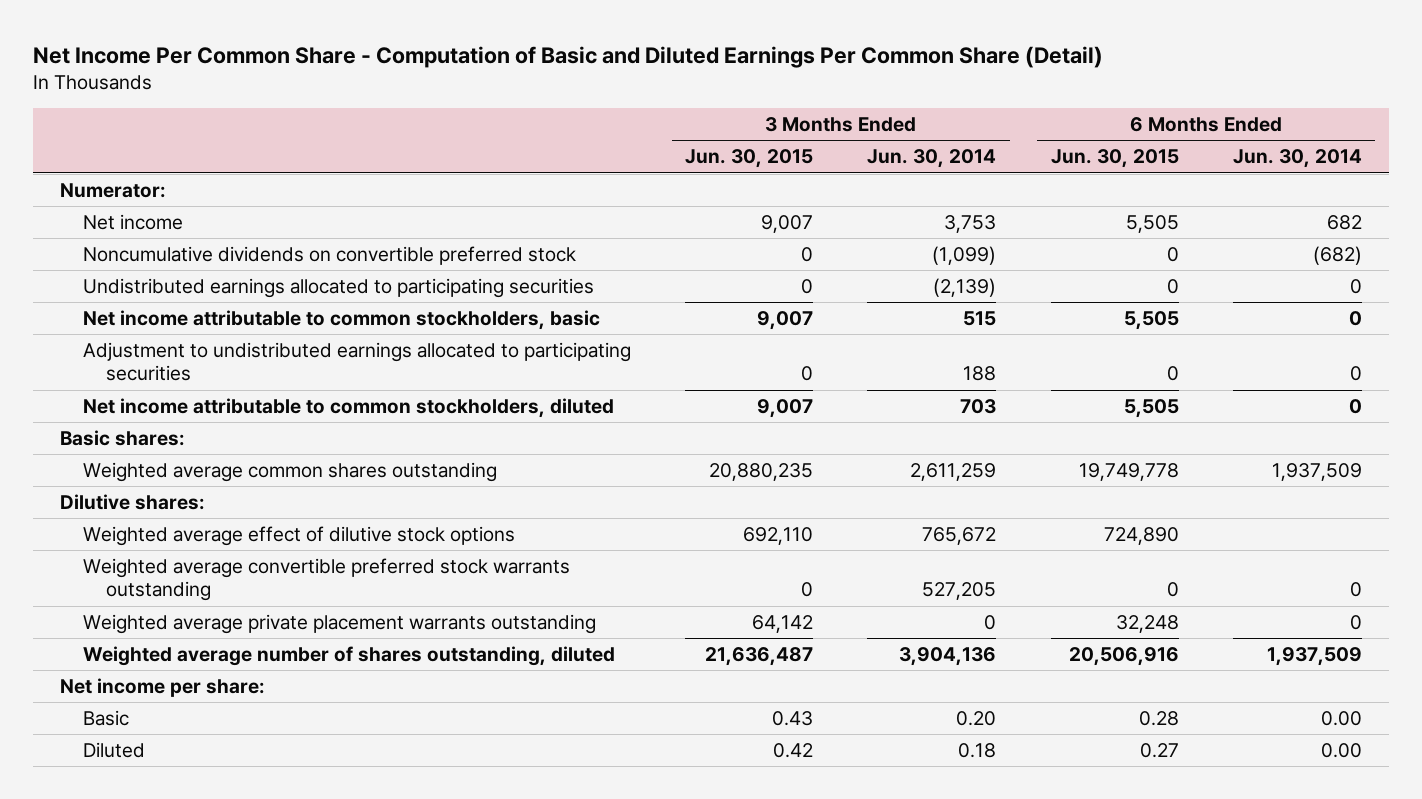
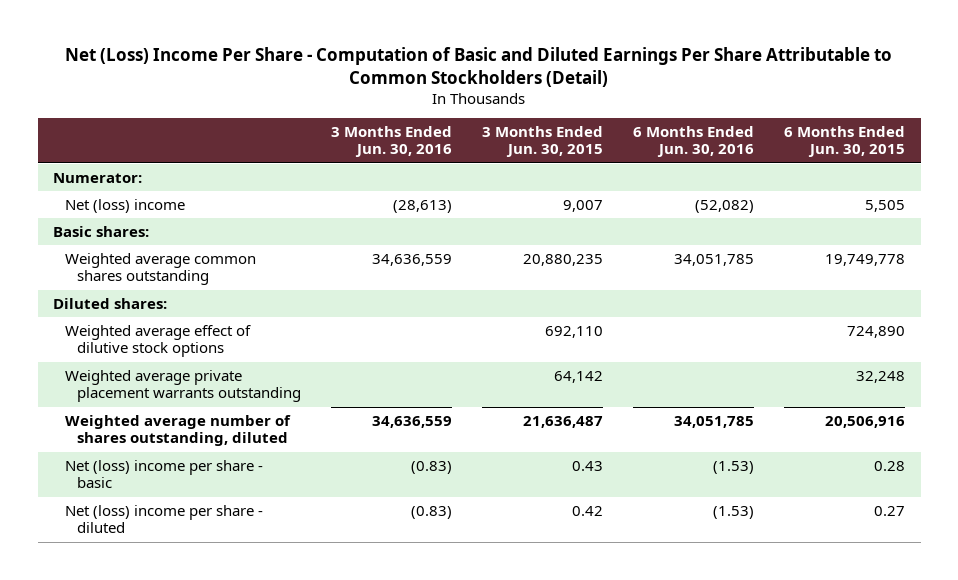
- Net Income Per Common Share - Computation of Basic and Diluted Earnings Per Common Share (Detail)
+ Net (Loss) Income Per Share - Computation of Basic and Diluted Earnings Per Share Attributable to Common Stockholders (Detail)
- | 3 Months Ended Jun. 30, 2015 | 3 Months Ended Jun. 30, 2014 | 6 Months Ended Jun. 30, 2015 | 6 Months Ended Jun. 30, 2014
+ | 3 Months Ended Jun. 30, 2016 | 3 Months Ended Jun. 30, 2015 | 6 Months Ended Jun. 30, 2016 | 6 Months Ended Jun. 30, 2015
- Net income | 9,007 | 3,753 | 5,505 | 682
- Noncumulative dividends on convertible preferred stock | 0 | (1,099) | 0 | (682)
- Undistributed earnings allocated to participating securities | 0 | (2,139) | 0 | 0
- Net income attributable to common stockholders, basic | 9,007 | 515 | 5,505 | 0
- Adjustment to undistributed earnings allocated to participating securities | 0 | 188 | 0 | 0
- Net income attributable to common stockholders, diluted | 9,007 | 703 | 5,505 | 0
+ Net (loss) income | (28,613) | 9,007 | (52,082) | 5,505
- Dilutive shares:
+ Diluted shares:
- Weighted average convertible preferred stock warrants outstanding | 0 | 527,205 | 0 | 0
- Net income per share:
- Basic | 0.43 | 0.20 | 0.28 | 0.00
- Diluted | 0.42 | 0.18 | 0.27 | 0.00
+ Net (loss) income per share - basic | (0.83) | 0.43 | (1.53) | 0.28
+ Net (loss) income per share - diluted | (0.83) | 0.42 | (1.53) | 0.27

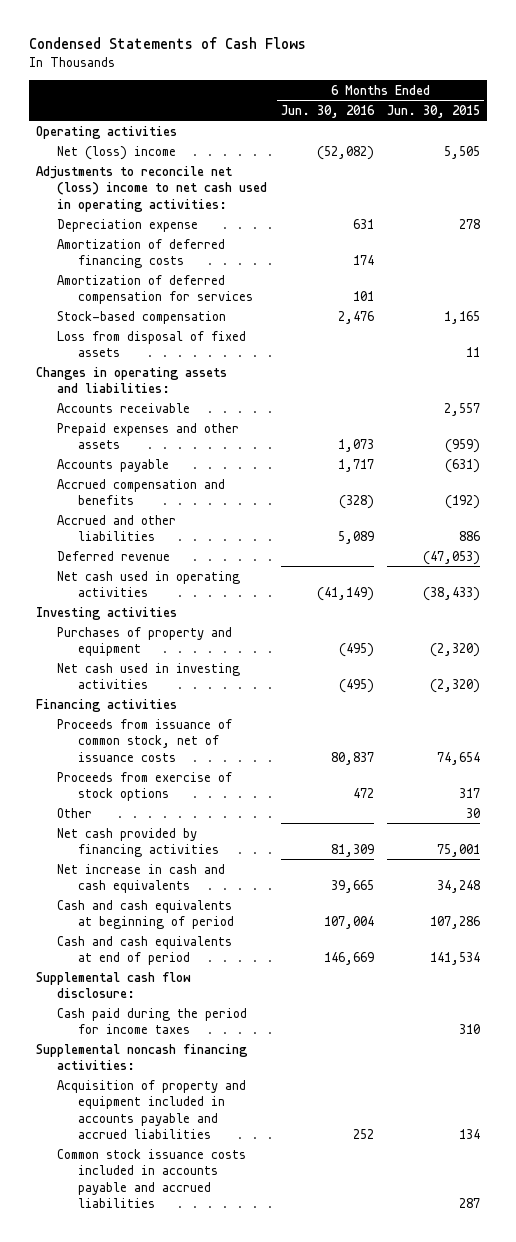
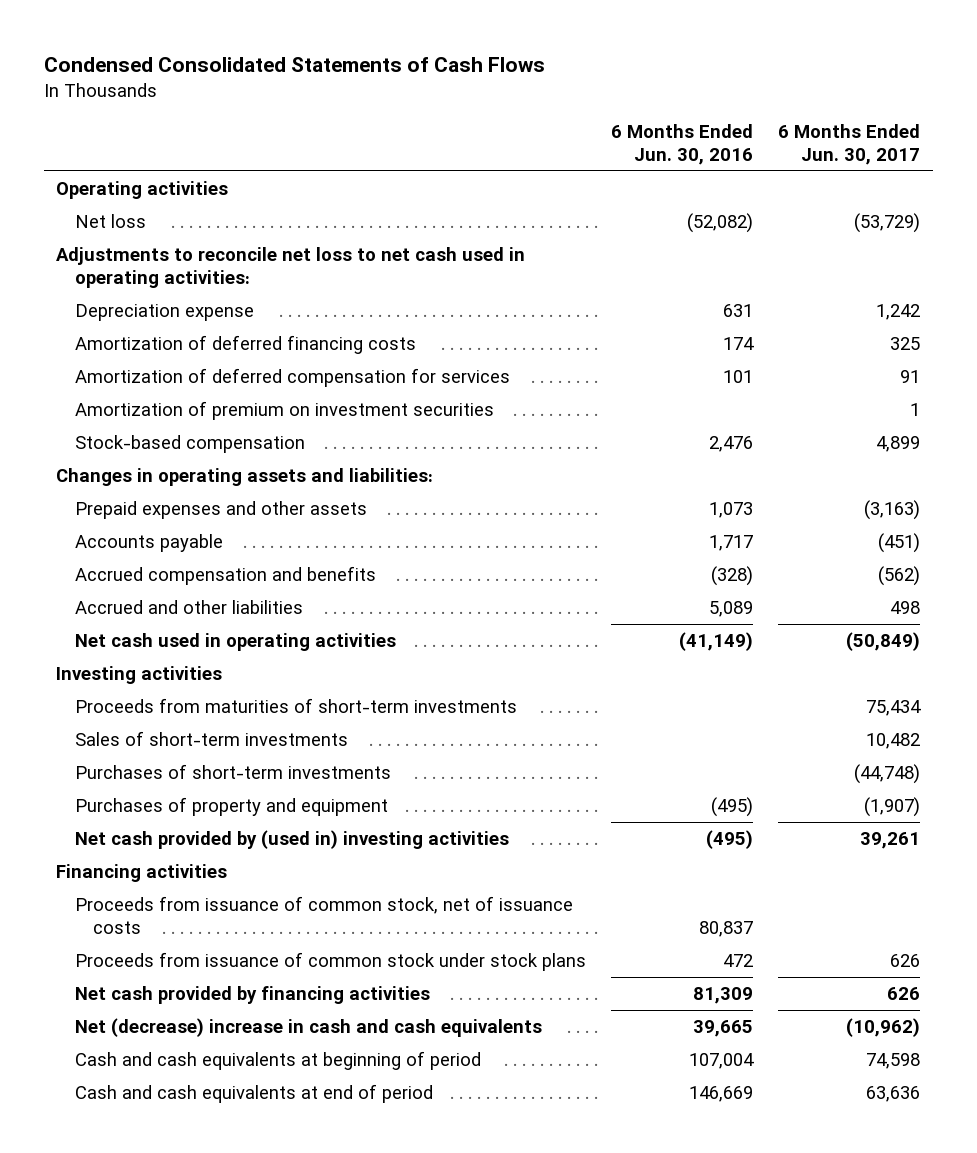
- Condensed Statements of Cash Flows
+ Condensed Consolidated Statements of Cash Flows
- | 6 Months Ended Jun. 30, 2016 | 6 Months Ended Jun. 30, 2015
+ | 6 Months Ended Jun. 30, 2016 | 6 Months Ended Jun. 30, 2017
- Net (loss) income | (52,082) | 5,505
- Adjustments to reconcile net (loss) income to net cash used in operating activities:
+ Net loss | (52,082) | (53,729)
+ Adjustments to reconcile net loss to net cash used in operating activities:
+ Amortization of premium on investment securities | | 1
- Loss from disposal of fixed assets | | 11
- Accounts receivable | | 2,557
- Deferred revenue | | (47,053)
+ Proceeds from maturities of short-term investments | | 75,434
+ Sales of short-term investments | | 10,482
+ Purchases of short-term investments | | (44,748)
- Net cash used in investing activities | (495) | (2,320)
+ Net cash provided by (used in) investing activities | (495) | 39,261
- Proceeds from exercise of stock options | 472 | 317
- Other | | 30
+ Proceeds from issuance of common stock under stock plans | 472 | 626
- Net increase in cash and cash equivalents | 39,665 | 34,248
+ Net (decrease) increase in cash and cash equivalents | 39,665 | (10,962)
- Supplemental cash flow disclosure:
- Cash paid during the period for income taxes | | 310
- Supplemental noncash financing activities:
- Acquisition of property and equipment included in accounts payable and accrued liabilities | 252 | 134
- Common stock issuance costs included in accounts payable and accrued liabilities | | 287

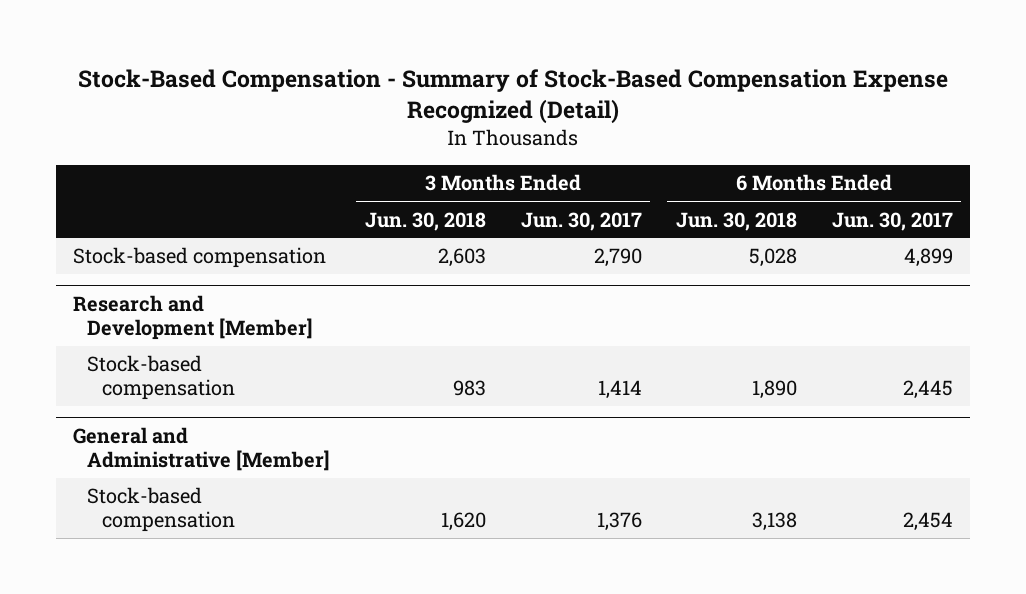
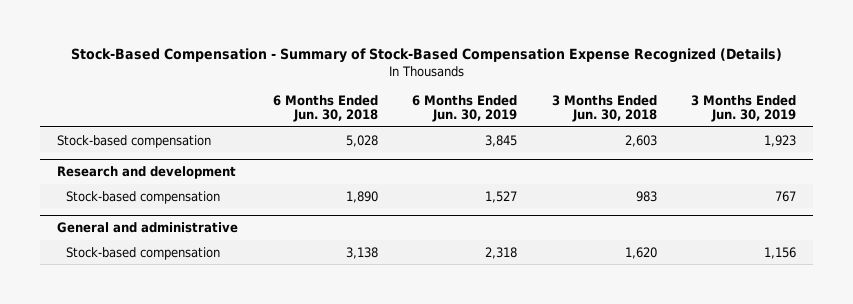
- Stock-Based Compensation - Summary of Stock-Based Compensation Expense Recognized (Detail)
+ Stock-Based Compensation - Summary of Stock-Based Compensation Expense Recognized (Details)
- | 3 Months Ended Jun. 30, 2018 | 3 Months Ended Jun. 30, 2017 | 6 Months Ended Jun. 30, 2018 | 6 Months Ended Jun. 30, 2017
+ | 6 Months Ended Jun. 30, 2018 | 6 Months Ended Jun. 30, 2019 | 3 Months Ended Jun. 30, 2018 | 3 Months Ended Jun. 30, 2019
- Research and Development [Member]
+ Research and development
- General and Administrative [Member]
+ General and administrative

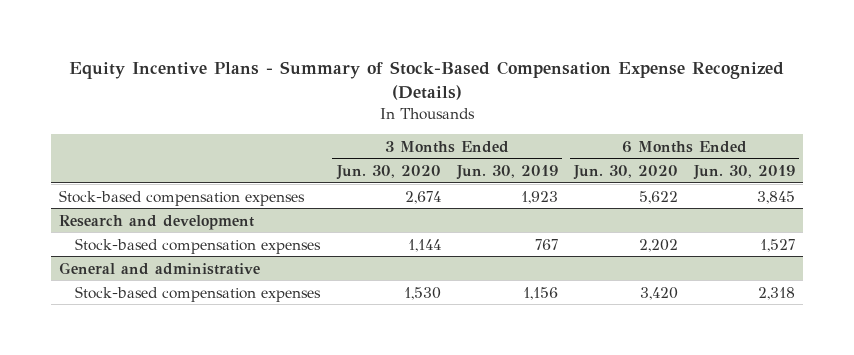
- Stock-Based Compensation - Summary of Stock-Based Compensation Expense Recognized (Details)
+ Equity Incentive Plans - Summary of Stock-Based Compensation Expense Recognized (Details)
- | 6 Months Ended Jun. 30, 2018 | 6 Months Ended Jun. 30, 2019 | 3 Months Ended Jun. 30, 2018 | 3 Months Ended Jun. 30, 2019
+ | 3 Months Ended Jun. 30, 2020 | 3 Months Ended Jun. 30, 2019 | 6 Months Ended Jun. 30, 2020 | 6 Months Ended Jun. 30, 2019
- Stock-based compensation | 5,028 | 3,845 | 2,603 | 1,923
+ Stock-based compensation expenses | 2,674 | 1,923 | 5,622 | 3,845
@ Research and development
- Stock-based compensation | 1,890 | 1,527 | 983 | 767
+ Stock-based compensation expenses | 1,144 | 767 | 2,202 | 1,527
@ General and administrative
- Stock-based compensation | 3,138 | 2,318 | 1,620 | 1,156
+ Stock-based compensation expenses | 1,530 | 1,156 | 3,420 | 2,318

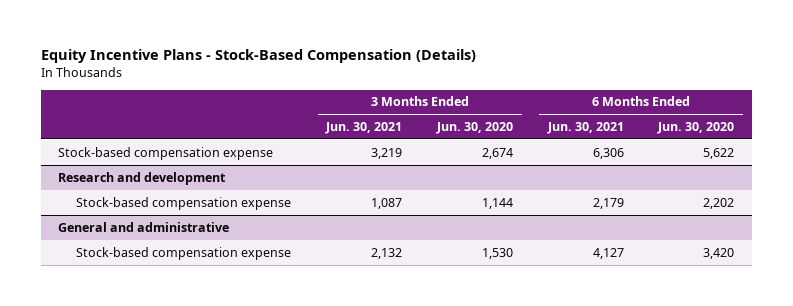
- Equity Incentive Plans - Summary of Stock-Based Compensation Expense Recognized (Details)
+ Equity Incentive Plans - Stock-Based Compensation (Details)
- | 3 Months Ended Jun. 30, 2020 | 3 Months Ended Jun. 30, 2019 | 6 Months Ended Jun. 30, 2020 | 6 Months Ended Jun. 30, 2019
+ | 3 Months Ended Jun. 30, 2021 | 3 Months Ended Jun. 30, 2020 | 6 Months Ended Jun. 30, 2021 | 6 Months Ended Jun. 30, 2020
- Stock-based compensation expenses | 2,674 | 1,923 | 5,622 | 3,845
+ Stock-based compensation expense | 3,219 | 2,674 | 6,306 | 5,622
@ Research and development
- Stock-based compensation expenses | 1,144 | 767 | 2,202 | 1,527
+ Stock-based compensation expense | 1,087 | 1,144 | 2,179 | 2,202
@ General and administrative
- Stock-based compensation expenses | 1,530 | 1,156 | 3,420 | 2,318
+ Stock-based compensation expense | 2,132 | 1,530 | 4,127 | 3,420

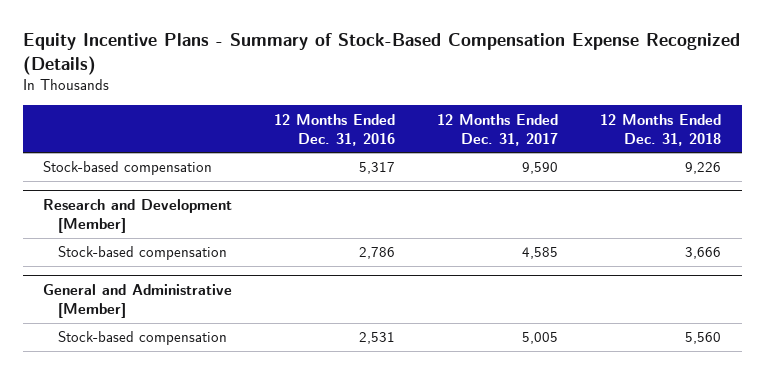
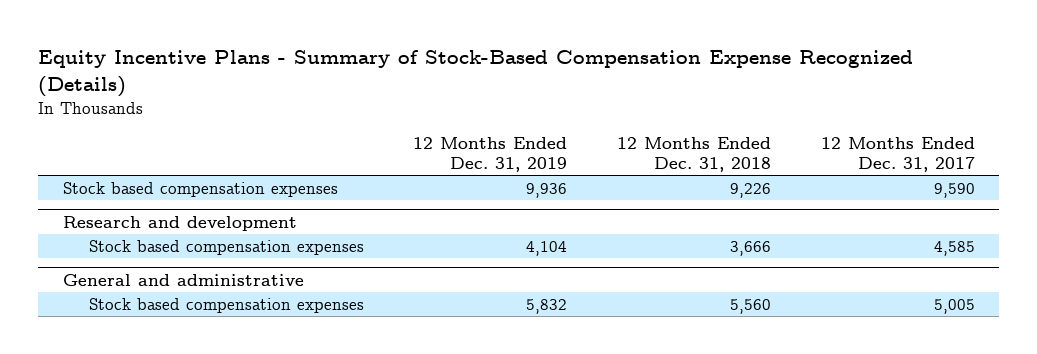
- | 12 Months Ended Dec. 31, 2016 | 12 Months Ended Dec. 31, 2017 | 12 Months Ended Dec. 31, 2018
+ | 12 Months Ended Dec. 31, 2019 | 12 Months Ended Dec. 31, 2018 | 12 Months Ended Dec. 31, 2017
- Stock-based compensation | 5,317 | 9,590 | 9,226
- Research and Development [Member]
- Stock-based compensation | 2,786 | 4,585 | 3,666
- General and Administrative [Member]
- Stock-based compensation | 2,531 | 5,005 | 5,560
+ Stock based compensation expenses | 9,936 | 9,226 | 9,590
+ Research and development
+ Stock based compensation expenses | 4,104 | 3,666 | 4,585
+ General and administrative
+ Stock based compensation expenses | 5,832 | 5,560 | 5,005

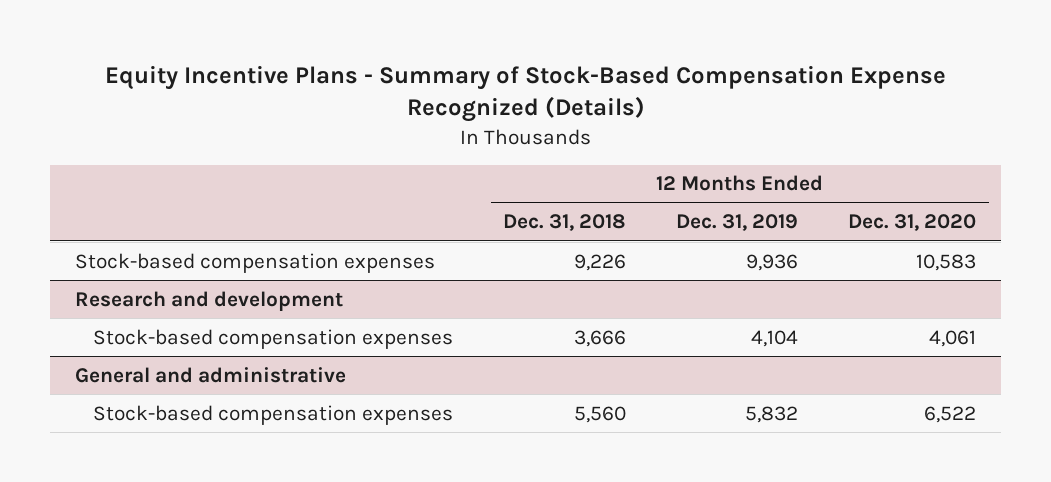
- | 12 Months Ended Dec. 31, 2019 | 12 Months Ended Dec. 31, 2018 | 12 Months Ended Dec. 31, 2017
+ | 12 Months Ended Dec. 31, 2018 | 12 Months Ended Dec. 31, 2019 | 12 Months Ended Dec. 31, 2020
- Stock based compensation expenses | 9,936 | 9,226 | 9,590
+ Stock-based compensation expenses | 9,226 | 9,936 | 10,583
@ Research and development
- Stock based compensation expenses | 4,104 | 3,666 | 4,585
+ Stock-based compensation expenses | 3,666 | 4,104 | 4,061
@ General and administrative
- Stock based compensation expenses | 5,832 | 5,560 | 5,005
+ Stock-based compensation expenses | 5,560 | 5,832 | 6,522

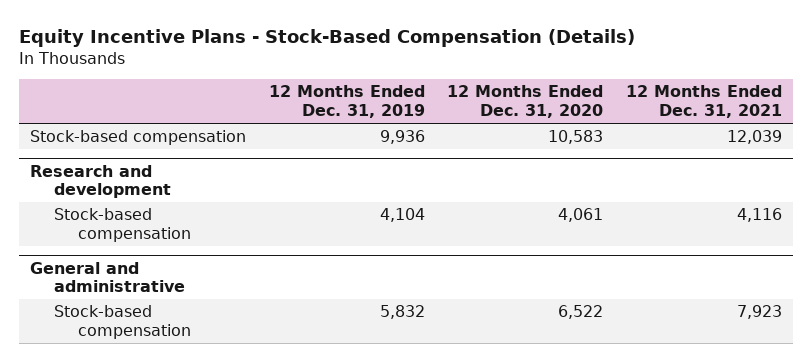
- Equity Incentive Plans - Summary of Stock-Based Compensation Expense Recognized (Details)
+ Equity Incentive Plans - Stock-Based Compensation (Details)
- | 12 Months Ended Dec. 31, 2018 | 12 Months Ended Dec. 31, 2019 | 12 Months Ended Dec. 31, 2020
+ | 12 Months Ended Dec. 31, 2019 | 12 Months Ended Dec. 31, 2020 | 12 Months Ended Dec. 31, 2021
- Stock-based compensation expenses | 9,226 | 9,936 | 10,583
+ Stock-based compensation | 9,936 | 10,583 | 12,039
@ Research and development
- Stock-based compensation expenses | 3,666 | 4,104 | 4,061
+ Stock-based compensation | 4,104 | 4,061 | 4,116
@ General and administrative
- Stock-based compensation expenses | 5,560 | 5,832 | 6,522
+ Stock-based compensation | 5,832 | 6,522 | 7,923

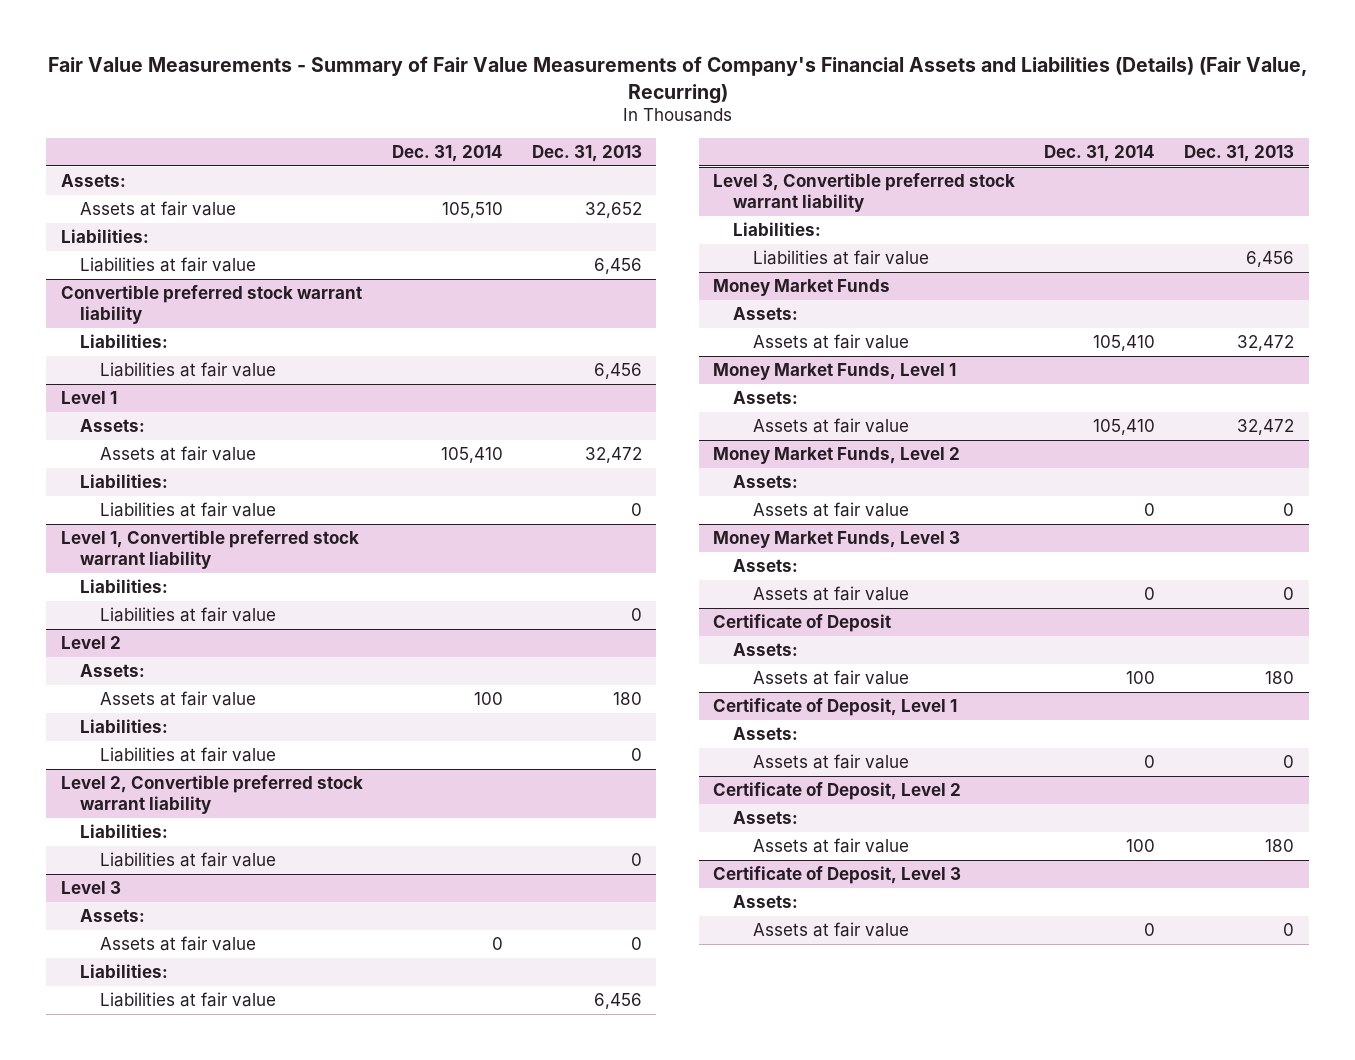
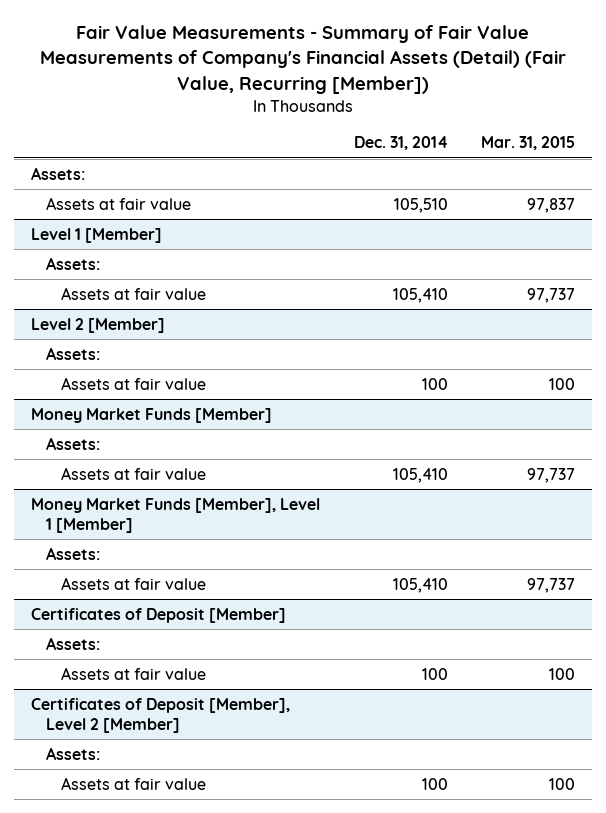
- Fair Value Measurements - Summary of Fair Value Measurements of Company's Financial Assets and Liabilities (Details) (Fair Value, Recurring)
+ Fair Value Measurements - Summary of Fair Value Measurements of Company's Financial Assets (Detail) (Fair Value, Recurring [Member])
- | Dec. 31, 2014 | Dec. 31, 2013
+ | Dec. 31, 2014 | Mar. 31, 2015
- Liabilities:
- Liabilities at fair value | | 6,456
- Convertible preferred stock warrant liability
- Liabilities:
- Liabilities at fair value | | 6,456
- Level 1
+ Level 1 [Member]
- Liabilities:
- Liabilities at fair value | | 0
- Level 1, Convertible preferred stock warrant liability
- Liabilities:
- Liabilities at fair value | | 0
- Level 2
+ Level 2 [Member]
- Liabilities:
- Liabilities at fair value | | 0
- Level 2, Convertible preferred stock warrant liability
- Liabilities:
- Liabilities at fair value | | 0
- Level 3
- Assets:
- Assets at fair value | 0 | 0
- Liabilities:
- Liabilities at fair value | | 6,456
- Level 3, Convertible preferred stock warrant liability
- Liabilities:
- Liabilities at fair value | | 6,456
- Money Market Funds
+ Money Market Funds [Member]
- Money Market Funds, Level 1
+ Money Market Funds [Member], Level 1 [Member]
- Money Market Funds, Level 2
- Assets:
- Assets at fair value | 0 | 0
- Money Market Funds, Level 3
- Assets:
- Assets at fair value | 0 | 0
- Certificate of Deposit
+ Certificates of Deposit [Member]
- Certificate of Deposit, Level 1
- Assets:
- Assets at fair value | 0 | 0
- Certificate of Deposit, Level 2
+ Certificates of Deposit [Member], Level 2 [Member]
- Certificate of Deposit, Level 3
- Assets:
- Assets at fair value | 0 | 0

